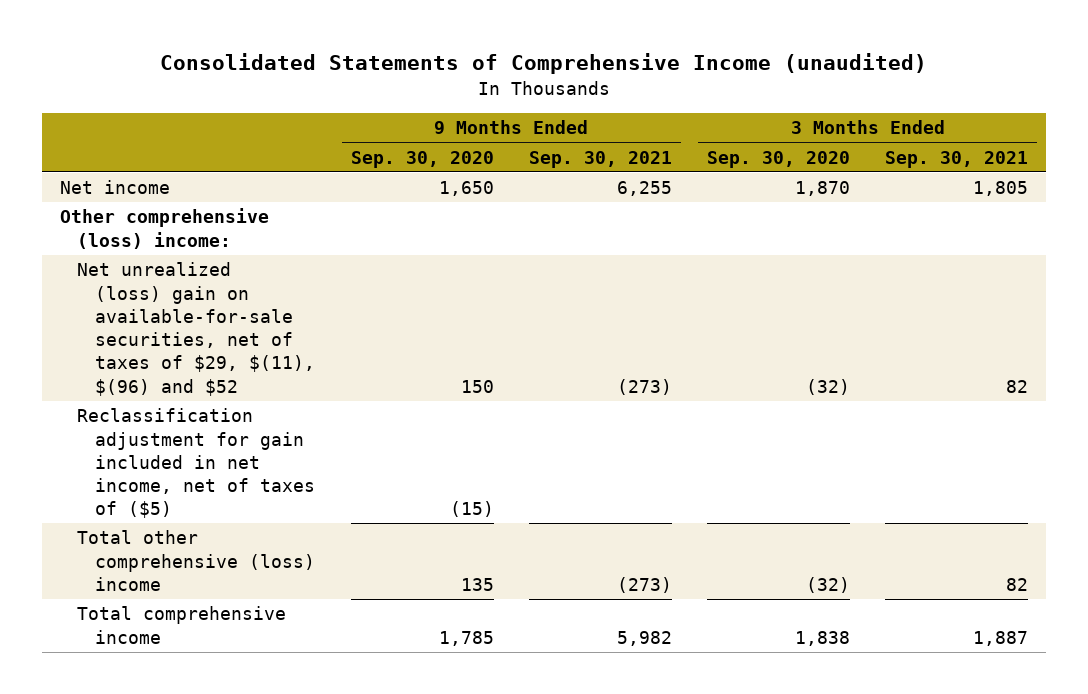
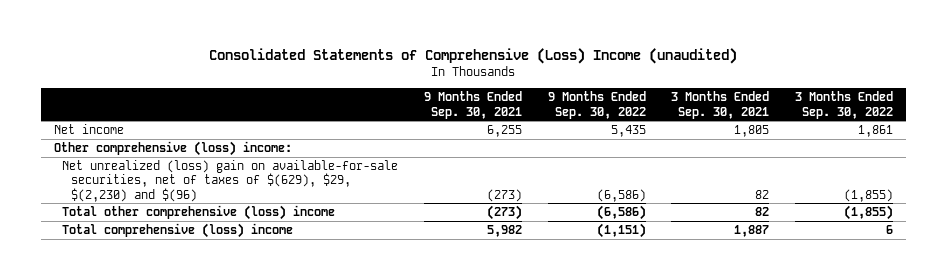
- Consolidated Statements of Comprehensive Income (unaudited)
+ Consolidated Statements of Comprehensive (Loss) Income (unaudited)
- | 9 Months Ended Sep. 30, 2020 | 9 Months Ended Sep. 30, 2021 | 3 Months Ended Sep. 30, 2020 | 3 Months Ended Sep. 30, 2021
+ | 9 Months Ended Sep. 30, 2021 | 9 Months Ended Sep. 30, 2022 | 3 Months Ended Sep. 30, 2021 | 3 Months Ended Sep. 30, 2022
- Net unrealized (loss) gain on available-for-sale securities, net of taxes of $29, $(11), $(96) and $52 | 150 | (273) | (32) | 82
- Reclassification adjustment for gain included in net income, net of taxes of ($5) | (15) | | |
+ Net unrealized (loss) gain on available-for-sale securities, net of taxes of $(629), $29, $(2,230) and $(96) | (273) | (6,586) | 82 | (1,855)
- Total comprehensive income | 1,785 | 5,982 | 1,838 | 1,887
+ Total comprehensive (loss) income | 5,982 | (1,151) | 1,887 | 6

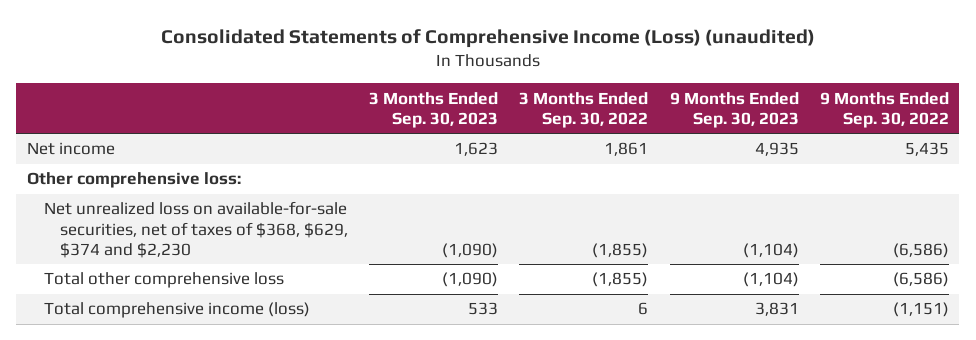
- Consolidated Statements of Comprehensive (Loss) Income (unaudited)
+ Consolidated Statements of Comprehensive Income (Loss) (unaudited)
- | 9 Months Ended Sep. 30, 2021 | 9 Months Ended Sep. 30, 2022 | 3 Months Ended Sep. 30, 2021 | 3 Months Ended Sep. 30, 2022
+ | 3 Months Ended Sep. 30, 2023 | 3 Months Ended Sep. 30, 2022 | 9 Months Ended Sep. 30, 2023 | 9 Months Ended Sep. 30, 2022
- Other comprehensive (loss) income:
- Net unrealized (loss) gain on available-for-sale securities, net of taxes of $(629), $29, $(2,230) and $(96) | (273) | (6,586) | 82 | (1,855)
- Total other comprehensive (loss) income | (273) | (6,586) | 82 | (1,855)
- Total comprehensive (loss) income | 5,982 | (1,151) | 1,887 | 6
+ Other comprehensive loss:
+ Net unrealized loss on available-for-sale securities, net of taxes of $368, $629, $374 and $2,230 | (1,090) | (1,855) | (1,104) | (6,586)
+ Total other comprehensive loss | (1,090) | (1,855) | (1,104) | (6,586)
+ Total comprehensive income (loss) | 533 | 6 | 3,831 | (1,151)

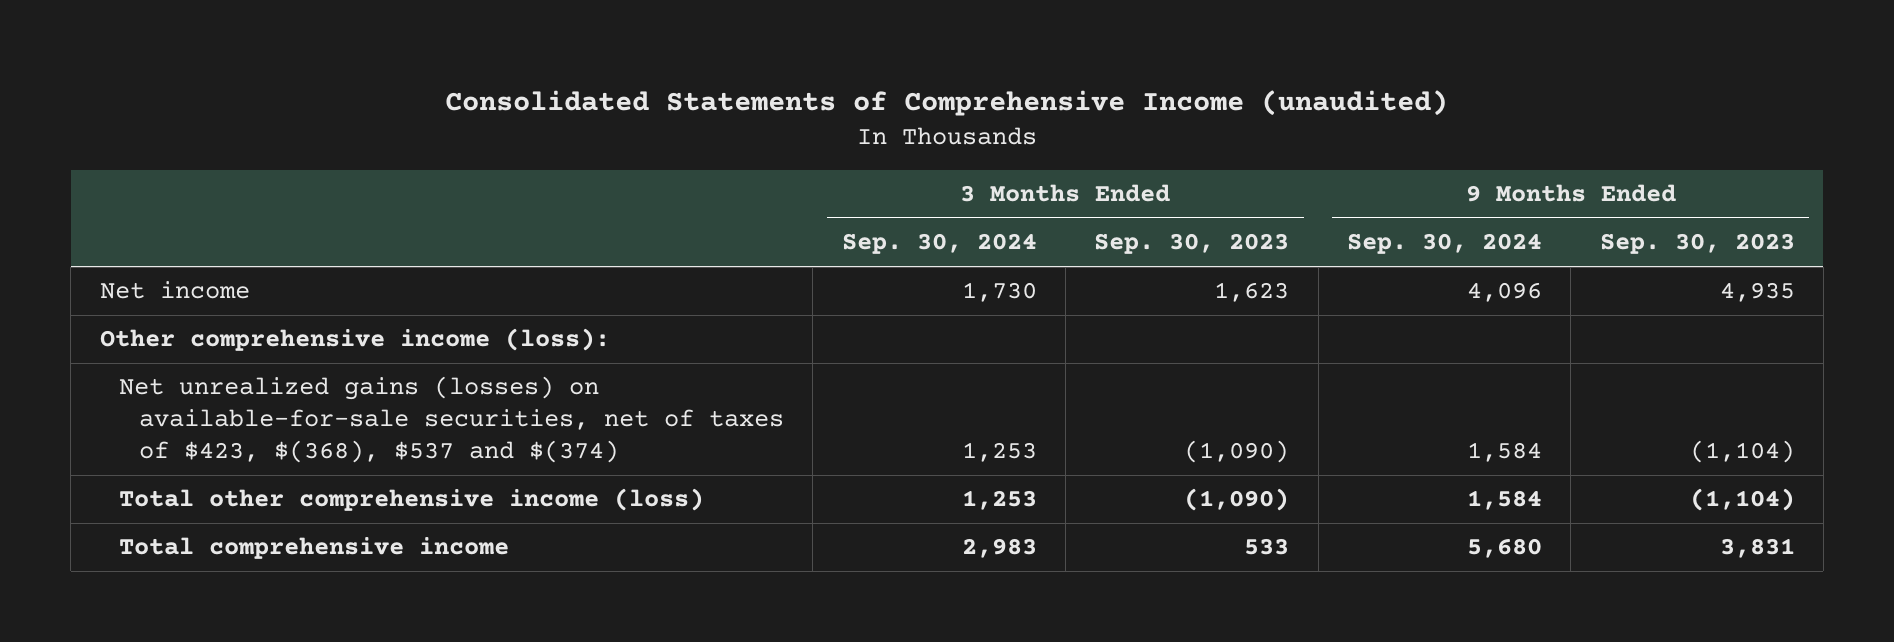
- Consolidated Statements of Comprehensive Income (Loss) (unaudited)
+ Consolidated Statements of Comprehensive Income (unaudited)
- | 3 Months Ended Sep. 30, 2023 | 3 Months Ended Sep. 30, 2022 | 9 Months Ended Sep. 30, 2023 | 9 Months Ended Sep. 30, 2022
+ | 3 Months Ended Sep. 30, 2024 | 3 Months Ended Sep. 30, 2023 | 9 Months Ended Sep. 30, 2024 | 9 Months Ended Sep. 30, 2023
- Other comprehensive loss:
- Net unrealized loss on available-for-sale securities, net of taxes of $368, $629, $374 and $2,230 | (1,090) | (1,855) | (1,104) | (6,586)
- Total other comprehensive loss | (1,090) | (1,855) | (1,104) | (6,586)
- Total comprehensive income (loss) | 533 | 6 | 3,831 | (1,151)
+ Other comprehensive income (loss):
+ Net unrealized gains (losses) on available-for-sale securities, net of taxes of $423, $(368), $537 and $(374) | 1,253 | (1,090) | 1,584 | (1,104)
+ Total other comprehensive income (loss) | 1,253 | (1,090) | 1,584 | (1,104)
+ Total comprehensive income | 2,983 | 533 | 5,680 | 3,831

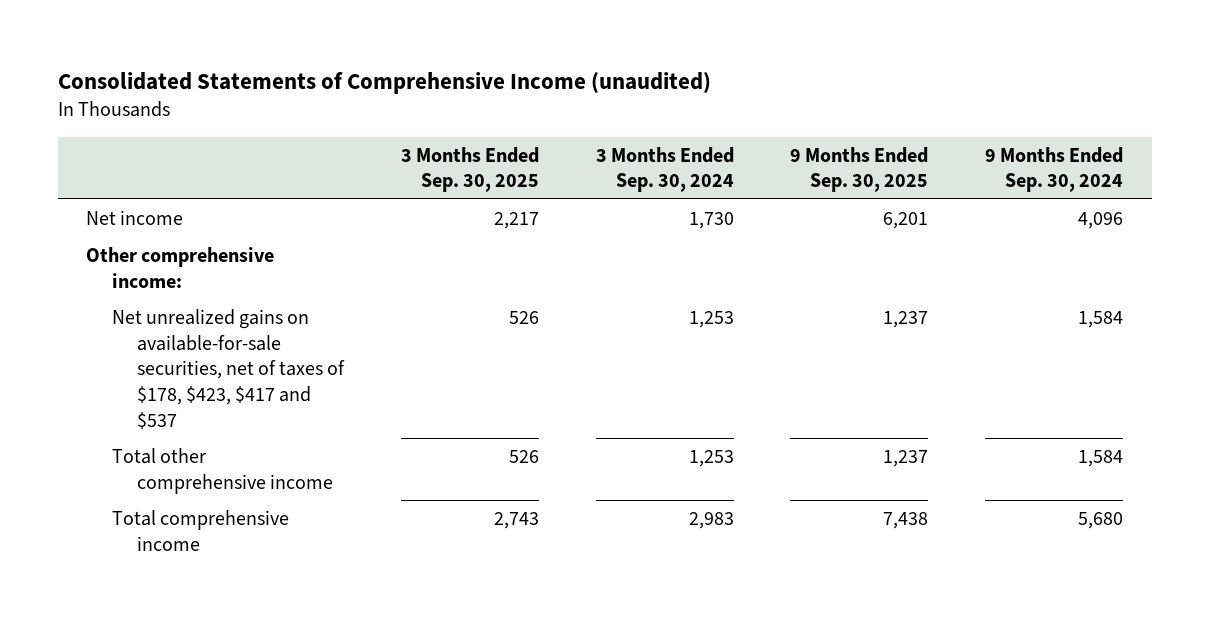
- | 3 Months Ended Sep. 30, 2024 | 3 Months Ended Sep. 30, 2023 | 9 Months Ended Sep. 30, 2024 | 9 Months Ended Sep. 30, 2023
+ | 3 Months Ended Sep. 30, 2025 | 3 Months Ended Sep. 30, 2024 | 9 Months Ended Sep. 30, 2025 | 9 Months Ended Sep. 30, 2024
- Other comprehensive income (loss):
- Net unrealized gains (losses) on available-for-sale securities, net of taxes of $423, $(368), $537 and $(374) | 1,253 | (1,090) | 1,584 | (1,104)
- Total other comprehensive income (loss) | 1,253 | (1,090) | 1,584 | (1,104)
+ Other comprehensive income:
+ Net unrealized gains on available-for-sale securities, net of taxes of $178, $423, $417 and $537 | 526 | 1,253 | 1,237 | 1,584
+ Total other comprehensive income | 526 | 1,253 | 1,237 | 1,584

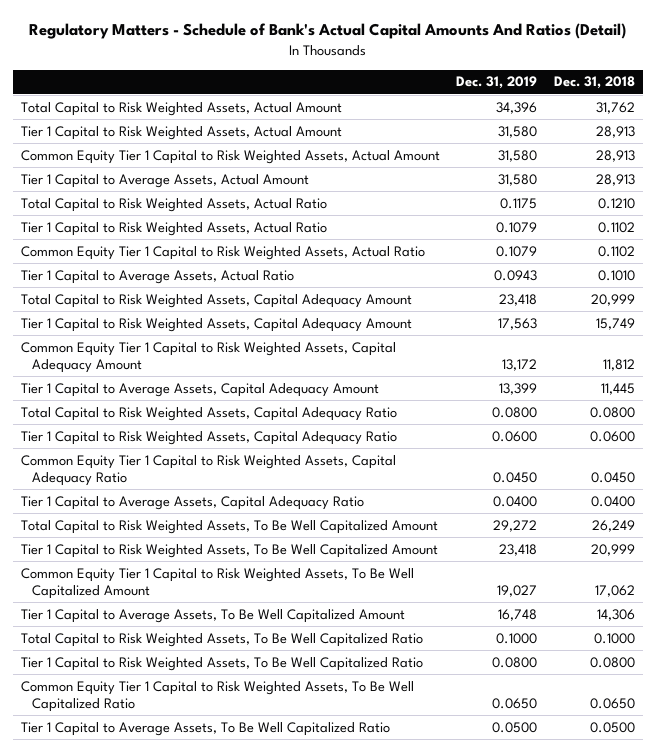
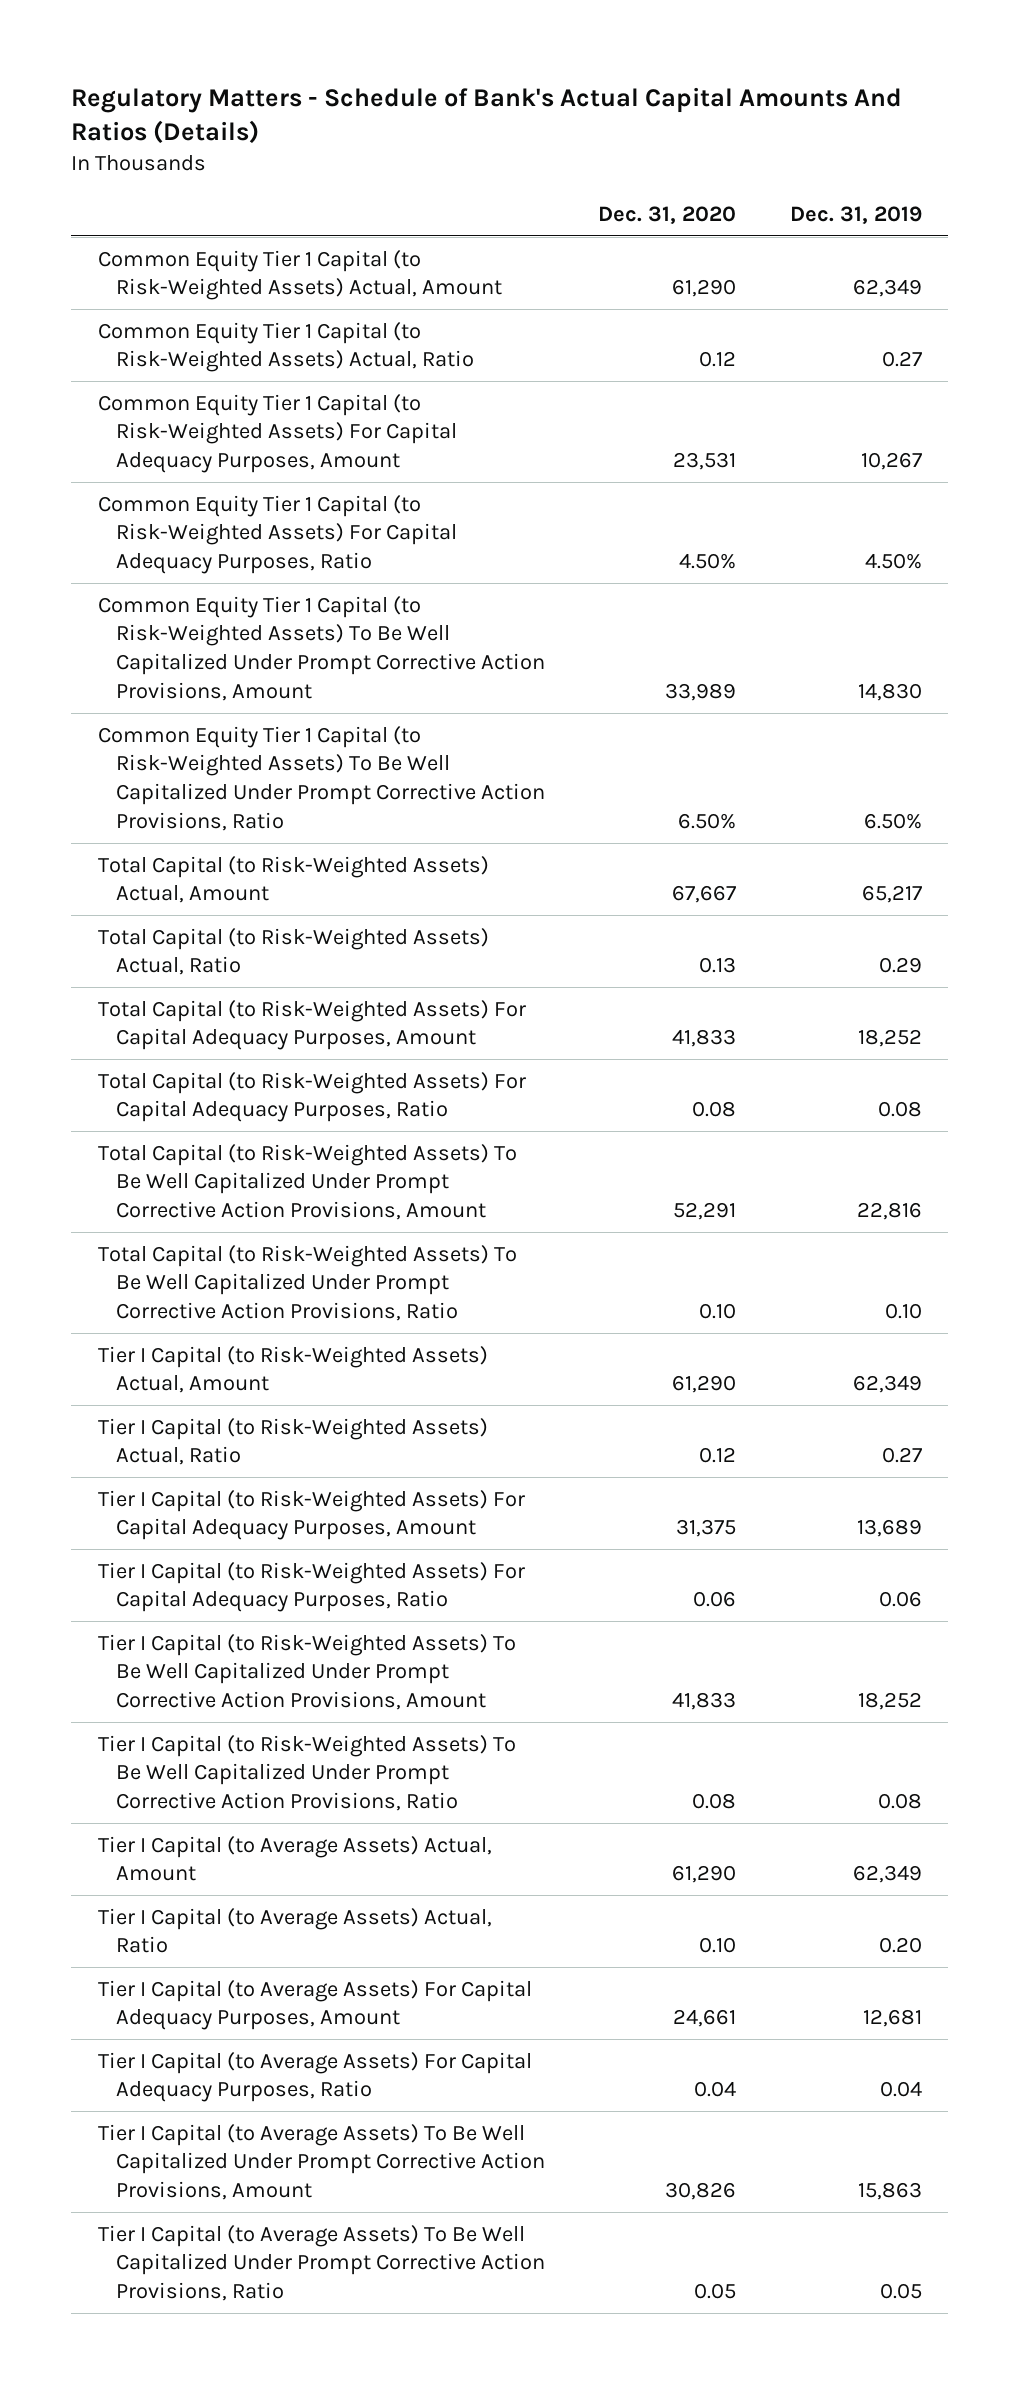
- Regulatory Matters - Schedule of Bank's Actual Capital Amounts And Ratios (Detail)
+ Regulatory Matters - Schedule of Bank's Actual Capital Amounts And Ratios (Details)
- | Dec. 31, 2019 | Dec. 31, 2018
+ | Dec. 31, 2020 | Dec. 31, 2019
- Total Capital to Risk Weighted Assets, Actual Amount | 34,396 | 31,762
- Tier 1 Capital to Risk Weighted Assets, Actual Amount | 31,580 | 28,913
- Common Equity Tier 1 Capital to Risk Weighted Assets, Actual Amount | 31,580 | 28,913
- Tier 1 Capital to Average Assets, Actual Amount | 31,580 | 28,913
- Total Capital to Risk Weighted Assets, Actual Ratio | 0.1175 | 0.1210
- Tier 1 Capital to Risk Weighted Assets, Actual Ratio | 0.1079 | 0.1102
- Common Equity Tier 1 Capital to Risk Weighted Assets, Actual Ratio | 0.1079 | 0.1102
- Tier 1 Capital to Average Assets, Actual Ratio | 0.0943 | 0.1010
- Total Capital to Risk Weighted Assets, Capital Adequacy Amount | 23,418 | 20,999
- Tier 1 Capital to Risk Weighted Assets, Capital Adequacy Amount | 17,563 | 15,749
- Common Equity Tier 1 Capital to Risk Weighted Assets, Capital Adequacy Amount | 13,172 | 11,812
- Tier 1 Capital to Average Assets, Capital Adequacy Amount | 13,399 | 11,445
- Total Capital to Risk Weighted Assets, Capital Adequacy Ratio | 0.0800 | 0.0800
- Tier 1 Capital to Risk Weighted Assets, Capital Adequacy Ratio | 0.0600 | 0.0600
- Common Equity Tier 1 Capital to Risk Weighted Assets, Capital Adequacy Ratio | 0.0450 | 0.0450
- Tier 1 Capital to Average Assets, Capital Adequacy Ratio | 0.0400 | 0.0400
- Total Capital to Risk Weighted Assets, To Be Well Capitalized Amount | 29,272 | 26,249
- Tier 1 Capital to Risk Weighted Assets, To Be Well Capitalized Amount | 23,418 | 20,999
- Common Equity Tier 1 Capital to Risk Weighted Assets, To Be Well Capitalized Amount | 19,027 | 17,062
- Tier 1 Capital to Average Assets, To Be Well Capitalized Amount | 16,748 | 14,306
- Total Capital to Risk Weighted Assets, To Be Well Capitalized Ratio | 0.1000 | 0.1000
- Tier 1 Capital to Risk Weighted Assets, To Be Well Capitalized Ratio | 0.0800 | 0.0800
- Common Equity Tier 1 Capital to Risk Weighted Assets, To Be Well Capitalized Ratio | 0.0650 | 0.0650
- Tier 1 Capital to Average Assets, To Be Well Capitalized Ratio | 0.0500 | 0.0500
+ Common Equity Tier 1 Capital (to Risk-Weighted Assets) Actual, Amount | 61,290 | 62,349
+ Common Equity Tier 1 Capital (to Risk-Weighted Assets) Actual, Ratio | 0.12 | 0.27
+ Common Equity Tier 1 Capital (to Risk-Weighted Assets) For Capital Adequacy Purposes, Amount | 23,531 | 10,267
+ Common Equity Tier 1 Capital (to Risk-Weighted Assets) For Capital Adequacy Purposes, Ratio | 4.50% | 4.50%
+ Common Equity Tier 1 Capital (to Risk-Weighted Assets) To Be Well Capitalized Under Prompt Corrective Action Provisions, Amount | 33,989 | 14,830
+ Common Equity Tier 1 Capital (to Risk-Weighted Assets) To Be Well Capitalized Under Prompt Corrective Action Provisions, Ratio | 6.50% | 6.50%
+ Total Capital (to Risk-Weighted Assets) Actual, Amount | 67,667 | 65,217
+ Total Capital (to Risk-Weighted Assets) Actual, Ratio | 0.13 | 0.29
+ Total Capital (to Risk-Weighted Assets) For Capital Adequacy Purposes, Amount | 41,833 | 18,252
+ Total Capital (to Risk-Weighted Assets) For Capital Adequacy Purposes, Ratio | 0.08 | 0.08
+ Total Capital (to Risk-Weighted Assets) To Be Well Capitalized Under Prompt Corrective Action Provisions, Amount | 52,291 | 22,816
+ Total Capital (to Risk-Weighted Assets) To Be Well Capitalized Under Prompt Corrective Action Provisions, Ratio | 0.10 | 0.10
+ Tier I Capital (to Risk-Weighted Assets) Actual, Amount | 61,290 | 62,349
+ Tier I Capital (to Risk-Weighted Assets) Actual, Ratio | 0.12 | 0.27
+ Tier I Capital (to Risk-Weighted Assets) For Capital Adequacy Purposes, Amount | 31,375 | 13,689
+ Tier I Capital (to Risk-Weighted Assets) For Capital Adequacy Purposes, Ratio | 0.06 | 0.06
+ Tier I Capital (to Risk-Weighted Assets) To Be Well Capitalized Under Prompt Corrective Action Provisions, Amount | 41,833 | 18,252
+ Tier I Capital (to Risk-Weighted Assets) To Be Well Capitalized Under Prompt Corrective Action Provisions, Ratio | 0.08 | 0.08
+ Tier I Capital (to Average Assets) Actual, Amount | 61,290 | 62,349
+ Tier I Capital (to Average Assets) Actual, Ratio | 0.10 | 0.20
+ Tier I Capital (to Average Assets) For Capital Adequacy Purposes, Amount | 24,661 | 12,681
+ Tier I Capital (to Average Assets) For Capital Adequacy Purposes, Ratio | 0.04 | 0.04
+ Tier I Capital (to Average Assets) To Be Well Capitalized Under Prompt Corrective Action Provisions, Amount | 30,826 | 15,863
+ Tier I Capital (to Average Assets) To Be Well Capitalized Under Prompt Corrective Action Provisions, Ratio | 0.05 | 0.05

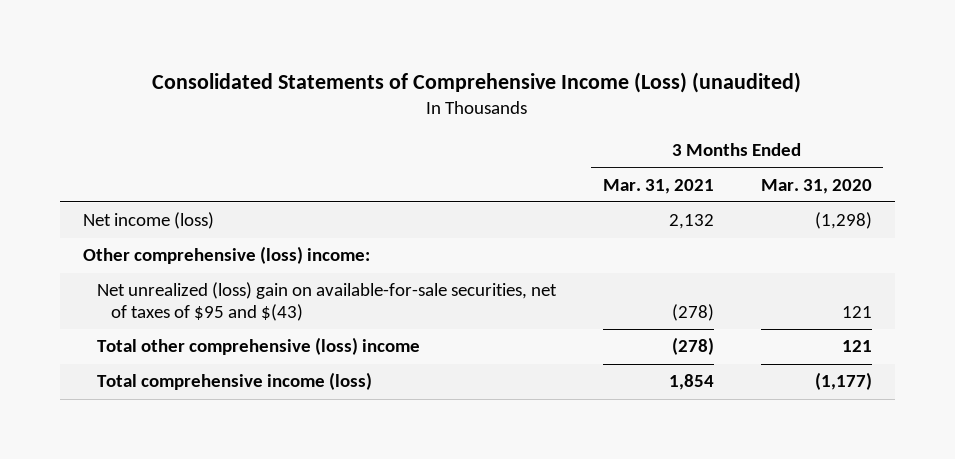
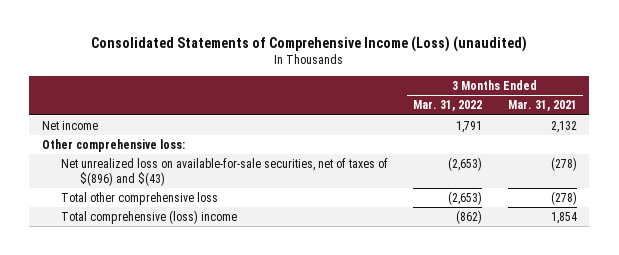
- | 3 Months Ended Mar. 31, 2021 | 3 Months Ended Mar. 31, 2020
+ | 3 Months Ended Mar. 31, 2022 | 3 Months Ended Mar. 31, 2021
- Net income (loss) | 2,132 | (1,298)
- Other comprehensive (loss) income:
- Net unrealized (loss) gain on available-for-sale securities, net of taxes of $95 and $(43) | (278) | 121
- Total other comprehensive (loss) income | (278) | 121
- Total comprehensive income (loss) | 1,854 | (1,177)
+ Net income | 1,791 | 2,132
+ Other comprehensive loss:
+ Net unrealized loss on available-for-sale securities, net of taxes of $(896) and $(43) | (2,653) | (278)
+ Total other comprehensive loss | (2,653) | (278)
+ Total comprehensive (loss) income | (862) | 1,854

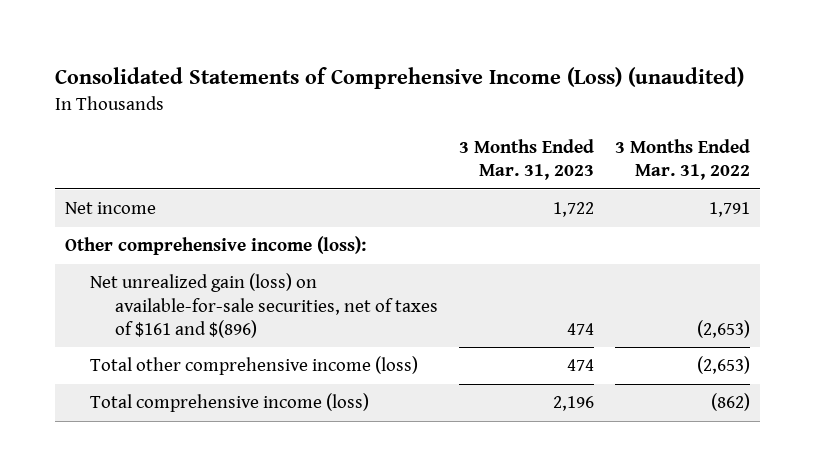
- | 3 Months Ended Mar. 31, 2022 | 3 Months Ended Mar. 31, 2021
+ | 3 Months Ended Mar. 31, 2023 | 3 Months Ended Mar. 31, 2022
- Other comprehensive loss:
- Net unrealized loss on available-for-sale securities, net of taxes of $(896) and $(43) | (2,653) | (278)
- Total other comprehensive loss | (2,653) | (278)
- Total comprehensive (loss) income | (862) | 1,854
+ Other comprehensive income (loss):
+ Net unrealized gain (loss) on available-for-sale securities, net of taxes of $161 and $(896) | 474 | (2,653)
+ Total other comprehensive income (loss) | 474 | (2,653)
+ Total comprehensive income (loss) | 2,196 | (862)

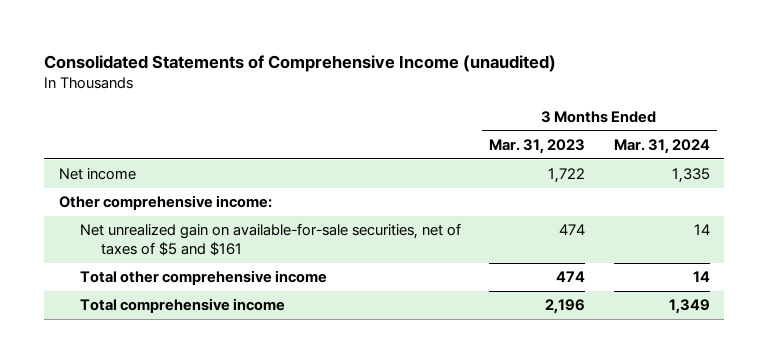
- Consolidated Statements of Comprehensive Income (Loss) (unaudited)
+ Consolidated Statements of Comprehensive Income (unaudited)
- | 3 Months Ended Mar. 31, 2023 | 3 Months Ended Mar. 31, 2022
+ | 3 Months Ended Mar. 31, 2023 | 3 Months Ended Mar. 31, 2024
- Other comprehensive income (loss):
- Net unrealized gain (loss) on available-for-sale securities, net of taxes of $161 and $(896) | 474 | (2,653)
- Total other comprehensive income (loss) | 474 | (2,653)
- Total comprehensive income (loss) | 2,196 | (862)
+ Other comprehensive income:
+ Net unrealized gain on available-for-sale securities, net of taxes of $5 and $161 | 474 | 14
+ Total other comprehensive income | 474 | 14
+ Total comprehensive income | 2,196 | 1,349

